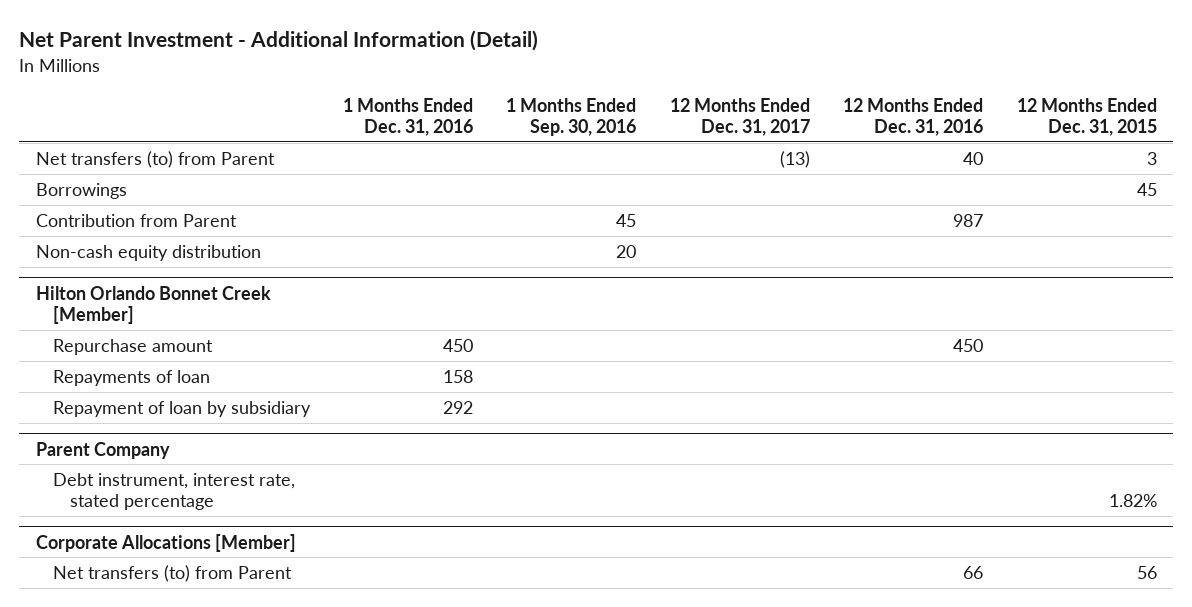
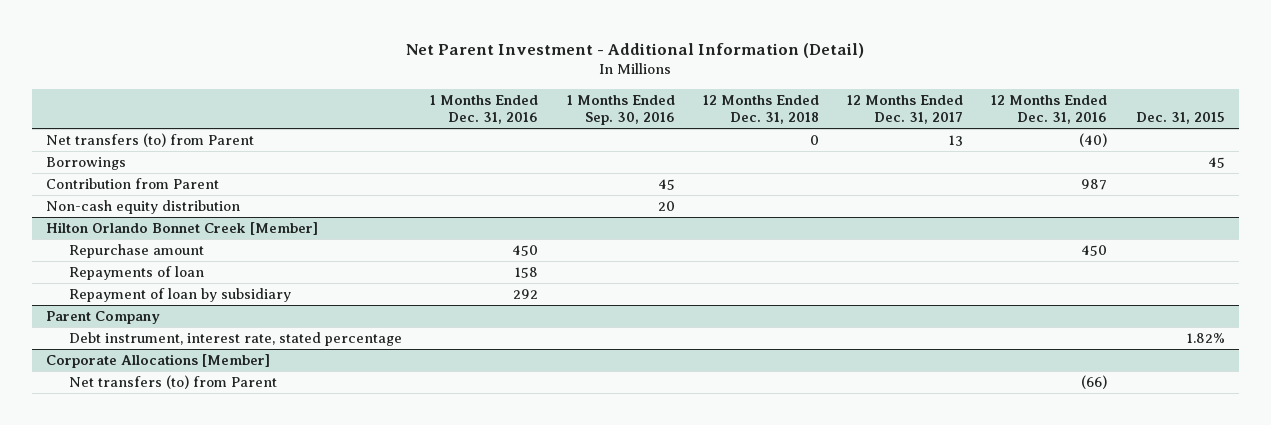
- | 1 Months Ended Dec. 31, 2016 | 1 Months Ended Sep. 30, 2016 | 12 Months Ended Dec. 31, 2017 | 12 Months Ended Dec. 31, 2016 | 12 Months Ended Dec. 31, 2015
+ | 1 Months Ended Dec. 31, 2016 | 1 Months Ended Sep. 30, 2016 | 12 Months Ended Dec. 31, 2018 | 12 Months Ended Dec. 31, 2017 | 12 Months Ended Dec. 31, 2016 | Dec. 31, 2015
- Net transfers (to) from Parent | | | (13) | 40 | 3
+ Net transfers (to) from Parent | | | 0 | 13 | (40) |
@ Corporate Allocations [Member]
- Net transfers (to) from Parent | | | | 66 | 56
+ Net transfers (to) from Parent | | | | | (66) |

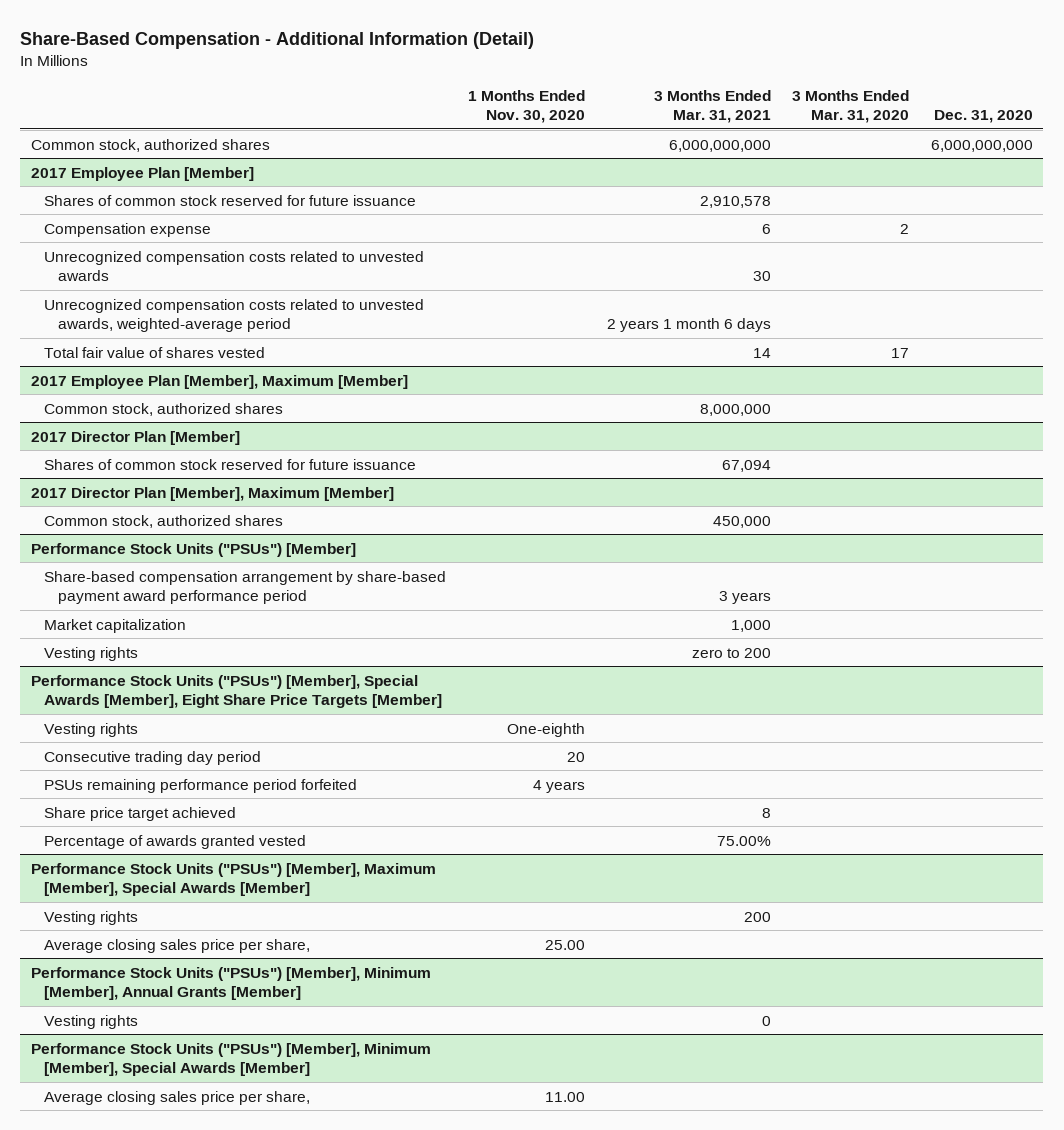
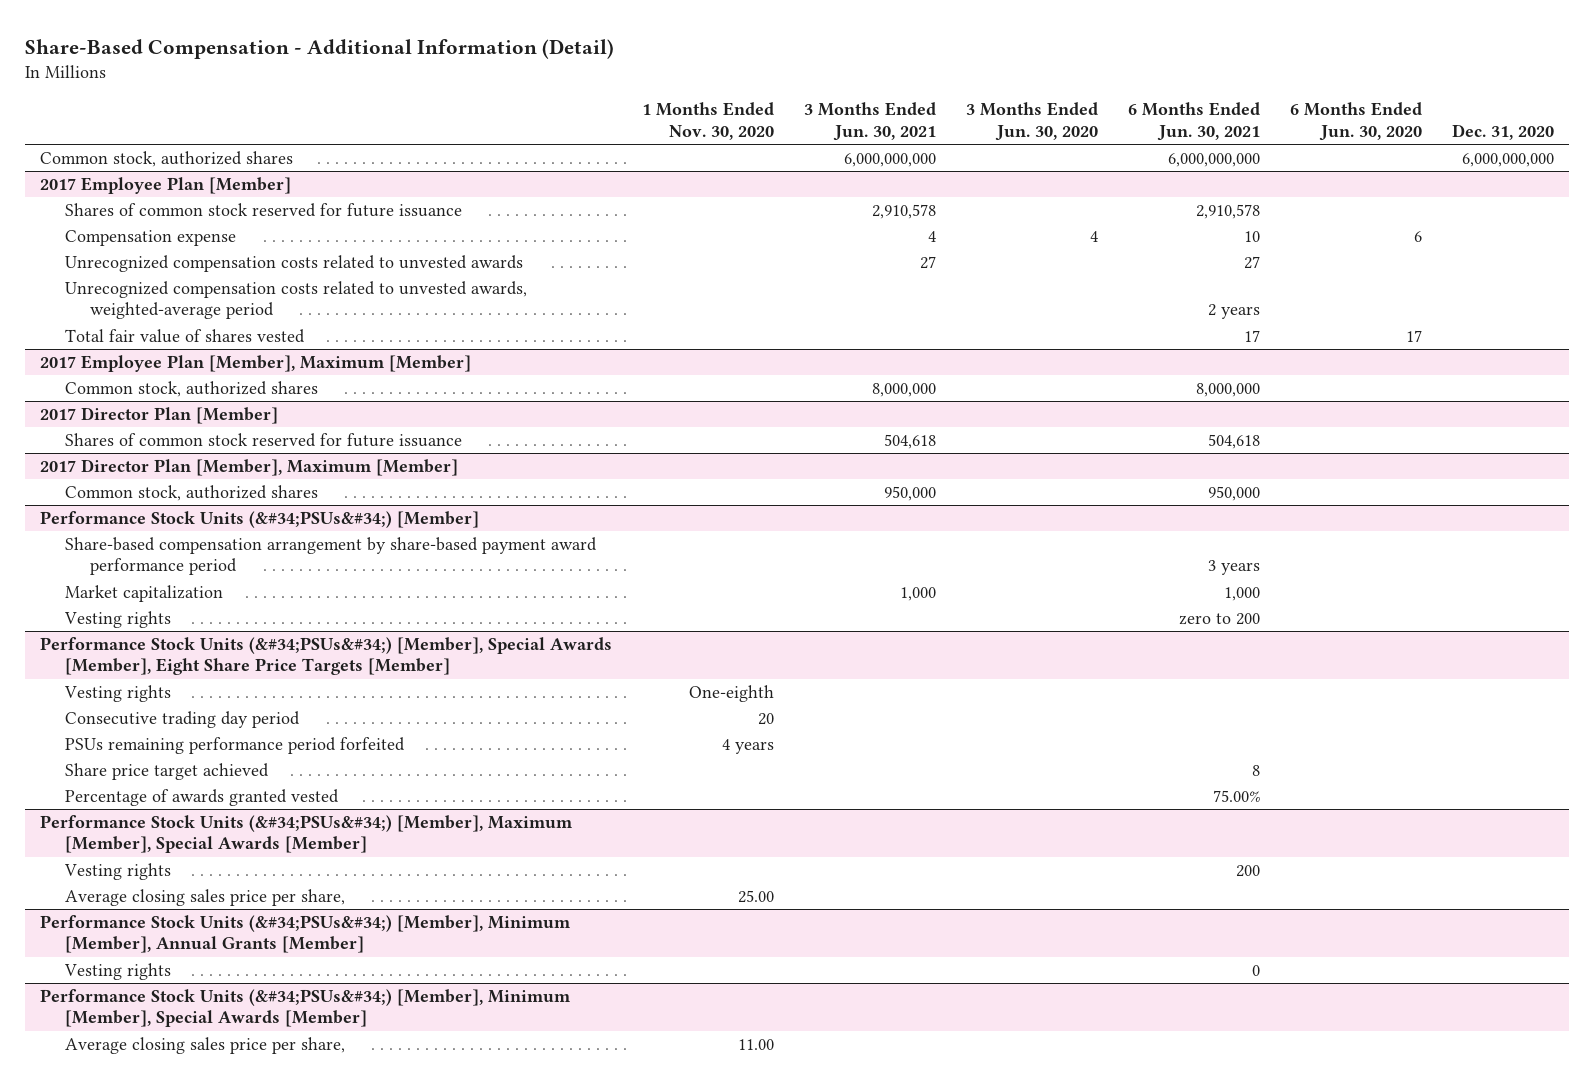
- | 1 Months Ended Nov. 30, 2020 | 3 Months Ended Mar. 31, 2021 | 3 Months Ended Mar. 31, 2020 | Dec. 31, 2020
+ | 1 Months Ended Nov. 30, 2020 | 3 Months Ended Jun. 30, 2021 | 3 Months Ended Jun. 30, 2020 | 6 Months Ended Jun. 30, 2021 | 6 Months Ended Jun. 30, 2020 | Dec. 31, 2020
- Performance Stock Units ("PSUs") [Member]
+ Performance Stock Units (&#34;PSUs&#34;) [Member]
- Performance Stock Units ("PSUs") [Member], Special Awards [Member], Eight Share Price Targets [Member]
+ Performance Stock Units (&#34;PSUs&#34;) [Member], Special Awards [Member], Eight Share Price Targets [Member]
- Performance Stock Units ("PSUs") [Member], Maximum [Member], Special Awards [Member]
+ Performance Stock Units (&#34;PSUs&#34;) [Member], Maximum [Member], Special Awards [Member]
- Performance Stock Units ("PSUs") [Member], Minimum [Member], Annual Grants [Member]
+ Performance Stock Units (&#34;PSUs&#34;) [Member], Minimum [Member], Annual Grants [Member]
- Performance Stock Units ("PSUs") [Member], Minimum [Member], Special Awards [Member]
+ Performance Stock Units (&#34;PSUs&#34;) [Member], Minimum [Member], Special Awards [Member]

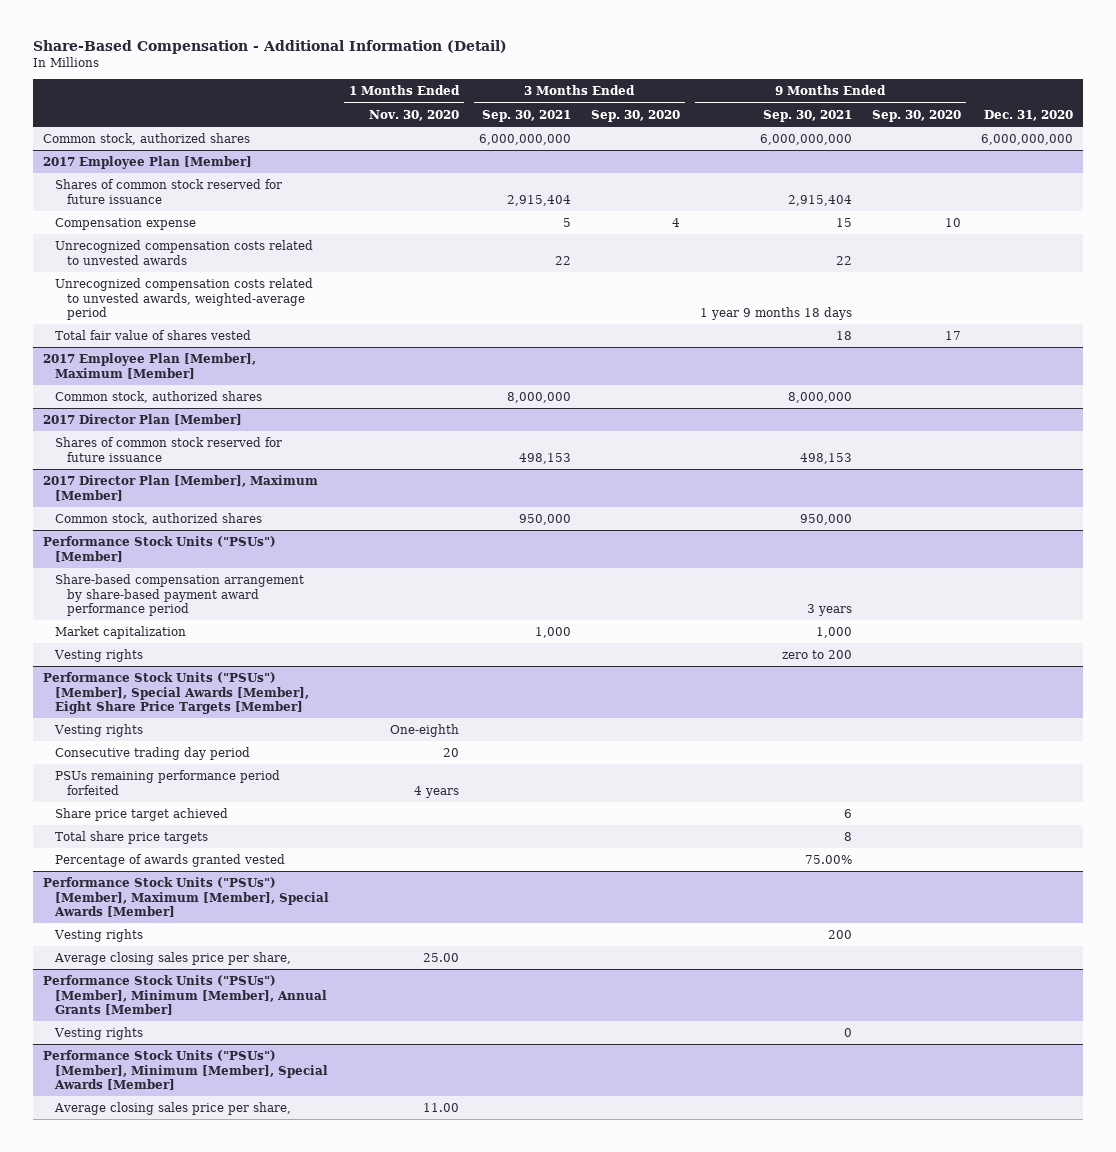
- | 1 Months Ended Nov. 30, 2020 | 3 Months Ended Jun. 30, 2021 | 3 Months Ended Jun. 30, 2020 | 6 Months Ended Jun. 30, 2021 | 6 Months Ended Jun. 30, 2020 | Dec. 31, 2020
+ | 1 Months Ended Nov. 30, 2020 | 3 Months Ended Sep. 30, 2021 | 3 Months Ended Sep. 30, 2020 | 9 Months Ended Sep. 30, 2021 | 9 Months Ended Sep. 30, 2020 | Dec. 31, 2020
- Performance Stock Units (&#34;PSUs&#34;) [Member]
+ Performance Stock Units ("PSUs") [Member]
- Performance Stock Units (&#34;PSUs&#34;) [Member], Special Awards [Member], Eight Share Price Targets [Member]
+ Performance Stock Units ("PSUs") [Member], Special Awards [Member], Eight Share Price Targets [Member]
+ Total share price targets | | | | 8 | |
- Performance Stock Units (&#34;PSUs&#34;) [Member], Maximum [Member], Special Awards [Member]
+ Performance Stock Units ("PSUs") [Member], Maximum [Member], Special Awards [Member]
- Performance Stock Units (&#34;PSUs&#34;) [Member], Minimum [Member], Annual Grants [Member]
+ Performance Stock Units ("PSUs") [Member], Minimum [Member], Annual Grants [Member]
- Performance Stock Units (&#34;PSUs&#34;) [Member], Minimum [Member], Special Awards [Member]
+ Performance Stock Units ("PSUs") [Member], Minimum [Member], Special Awards [Member]

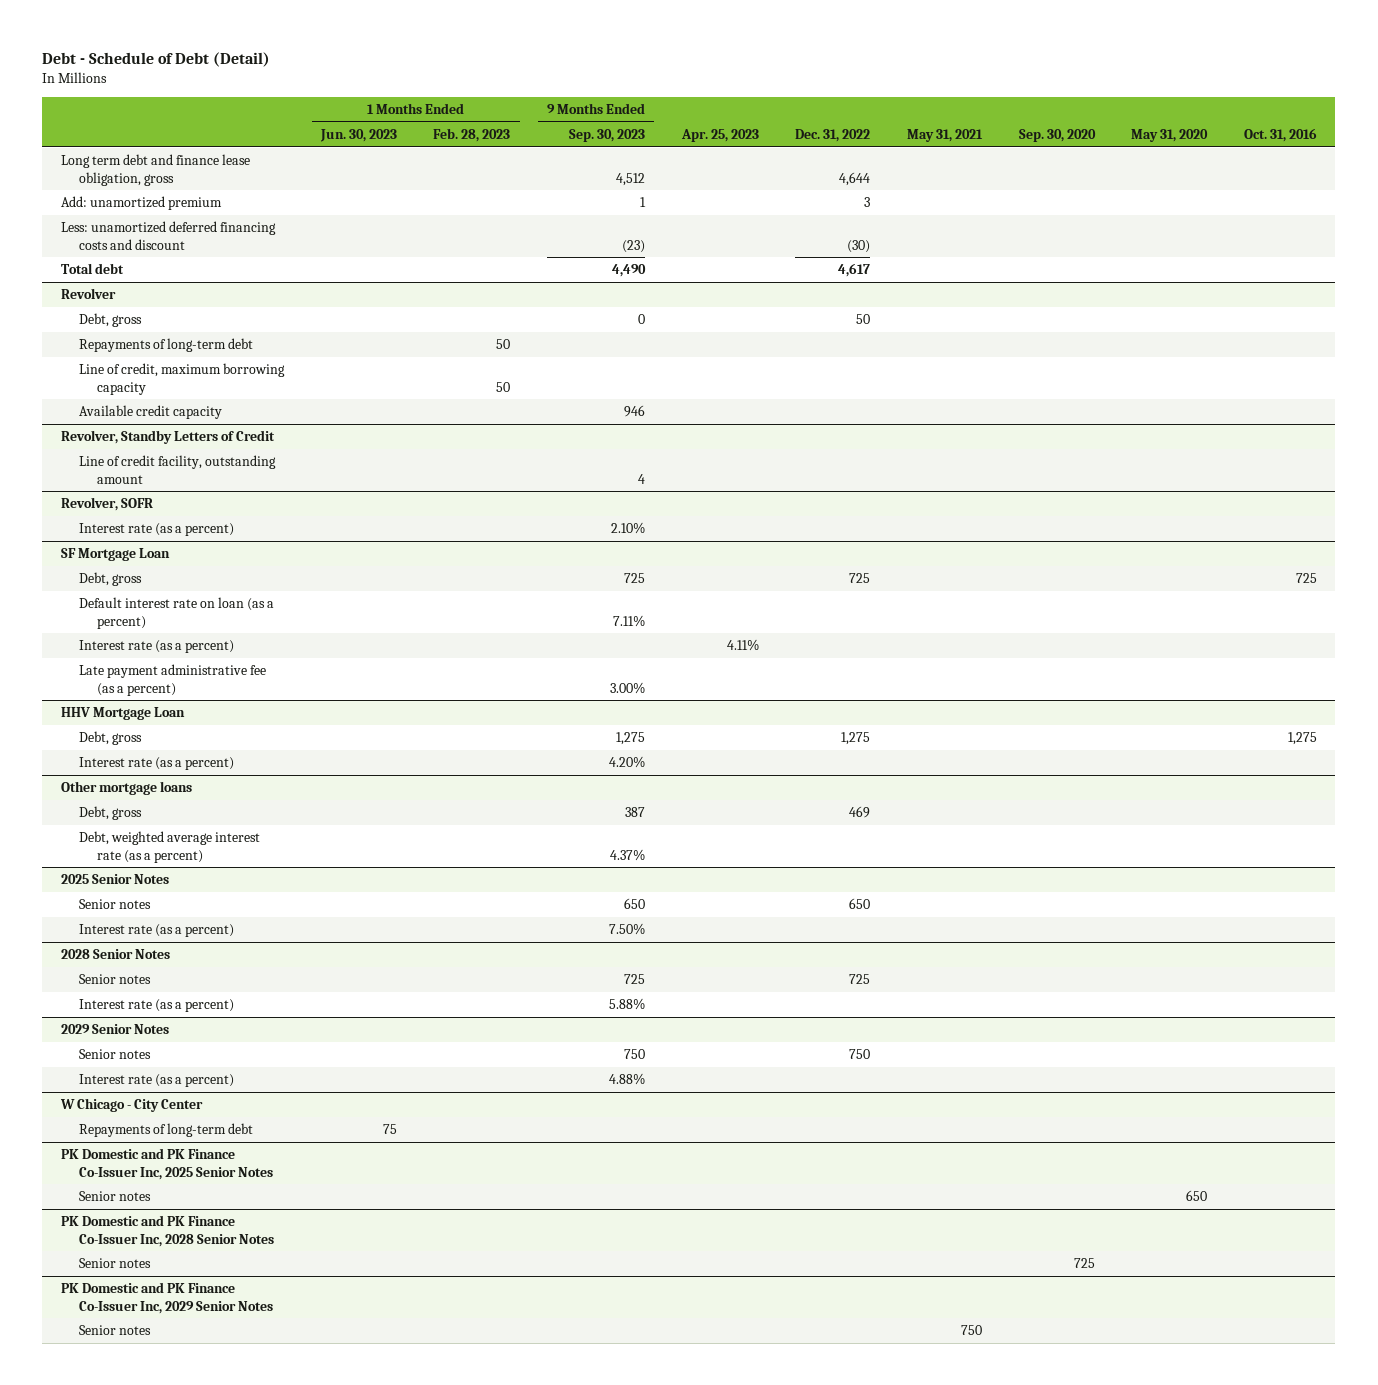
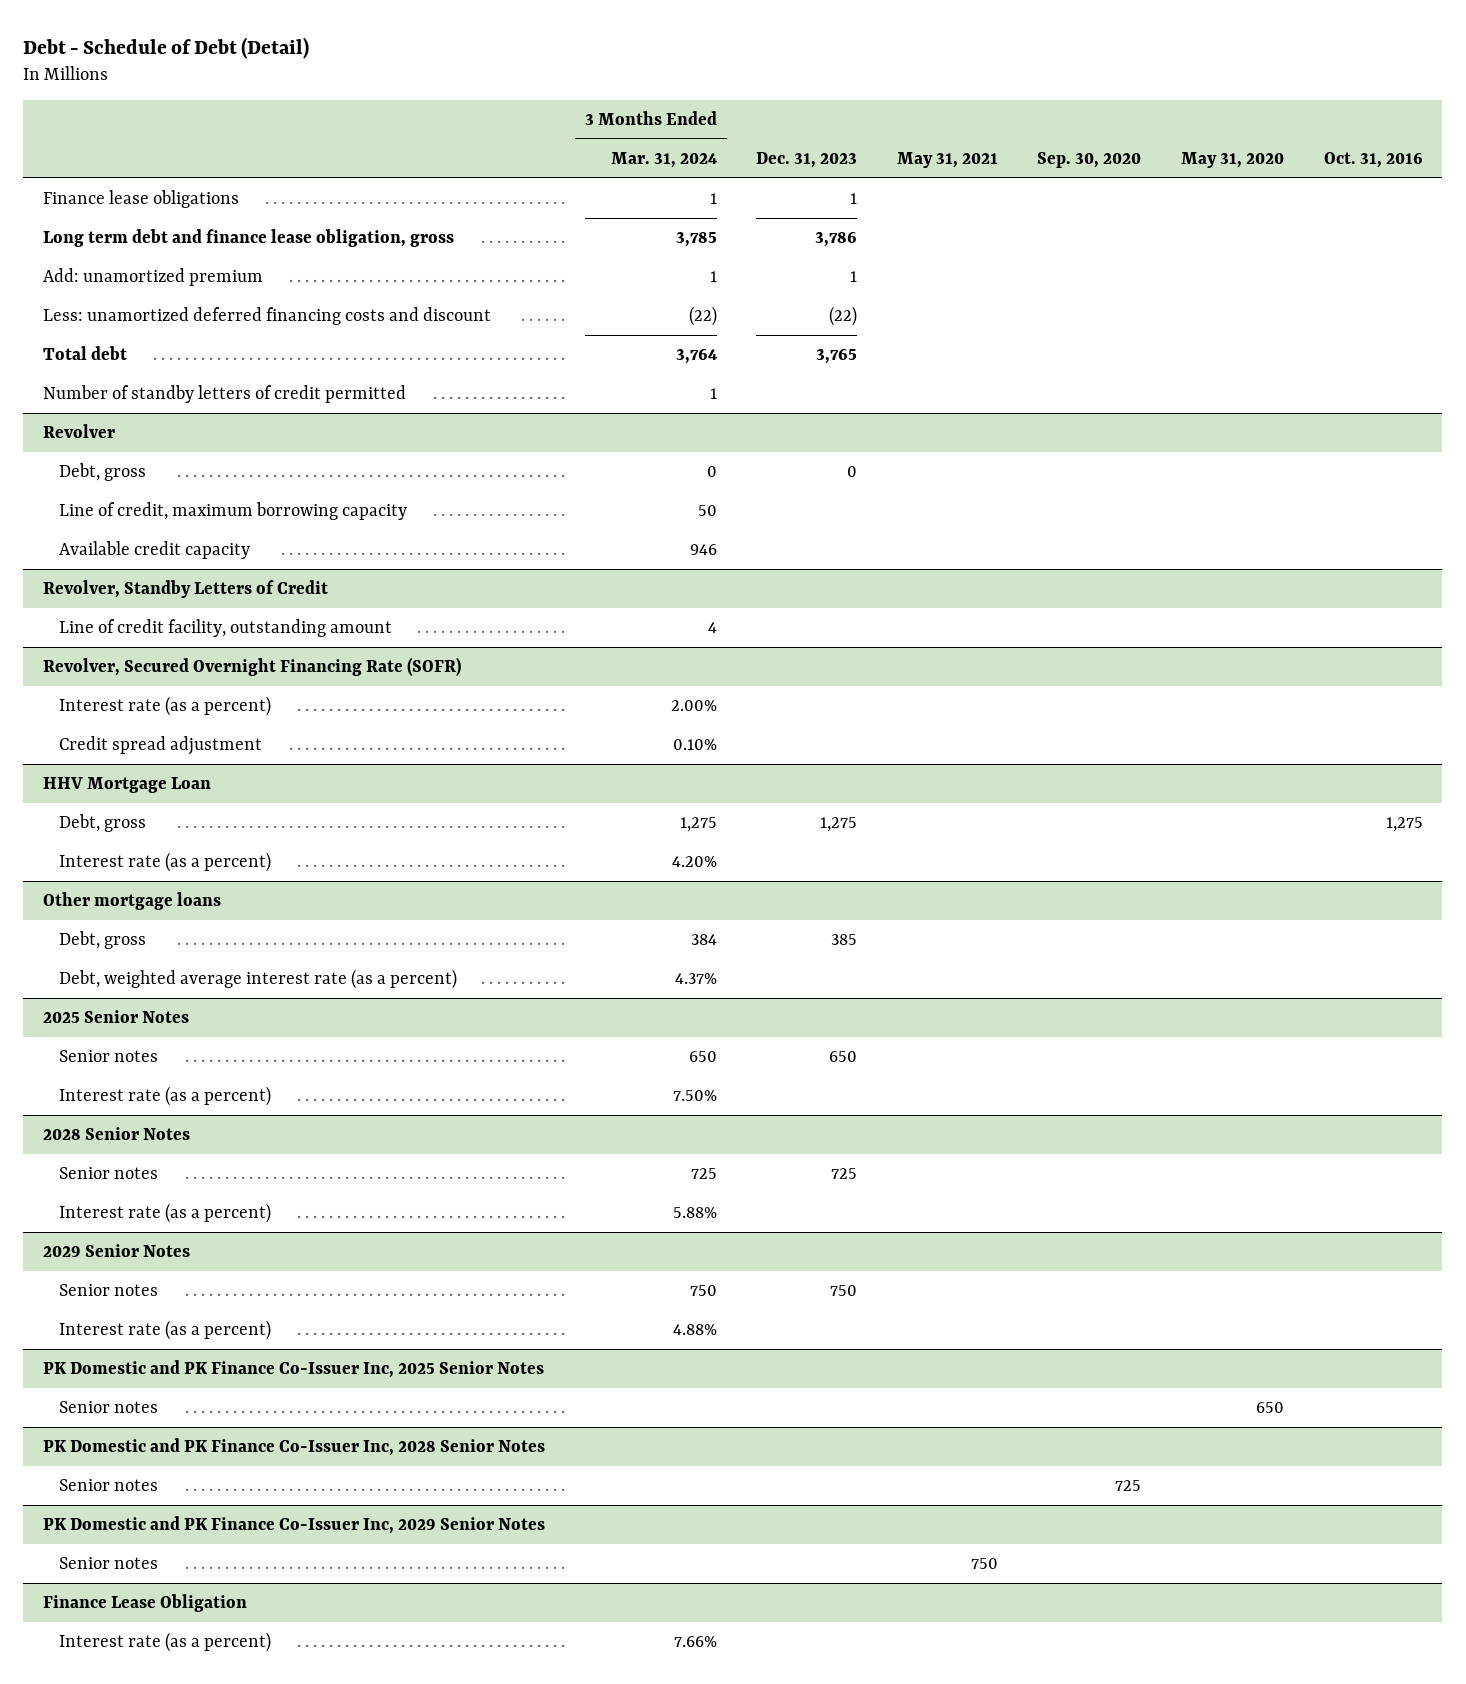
- | 1 Months Ended Jun. 30, 2023 | 1 Months Ended Feb. 28, 2023 | 9 Months Ended Sep. 30, 2023 | Apr. 25, 2023 | Dec. 31, 2022 | May 31, 2021 | Sep. 30, 2020 | May 31, 2020 | Oct. 31, 2016
+ | 3 Months Ended Mar. 31, 2024 | Dec. 31, 2023 | May 31, 2021 | Sep. 30, 2020 | May 31, 2020 | Oct. 31, 2016
+ Finance lease obligations | 1 | 1 | | | |
+ Number of standby letters of credit permitted | 1 | | | | |
@ Revolver
- Repayments of long-term debt | | 50 | | | | | | |
- Revolver, SOFR
+ Revolver, Secured Overnight Financing Rate (SOFR)
- SF Mortgage Loan
- Debt, gross | | | 725 | | 725 | | | | 725
- Default interest rate on loan (as a percent) | | | 7.11% | | | | | |
- Interest rate (as a percent) | | | | 4.11% | | | | |
- Late payment administrative fee (as a percent) | | | 3.00% | | | | | |
+ Credit spread adjustment | 0.10% | | | | |
- W Chicago - City Center
- Repayments of long-term debt | 75 | | | | | | | |
+ Finance Lease Obligation
+ Interest rate (as a percent) | 7.66% | | | | |

